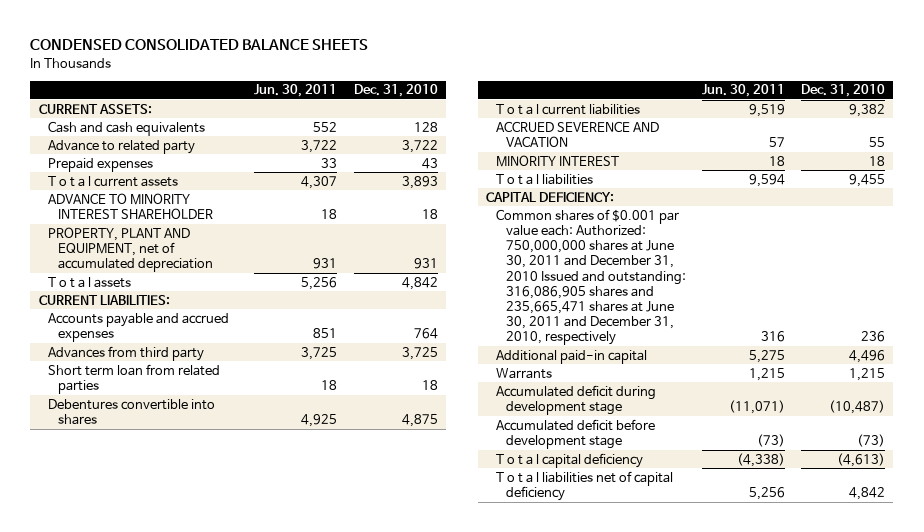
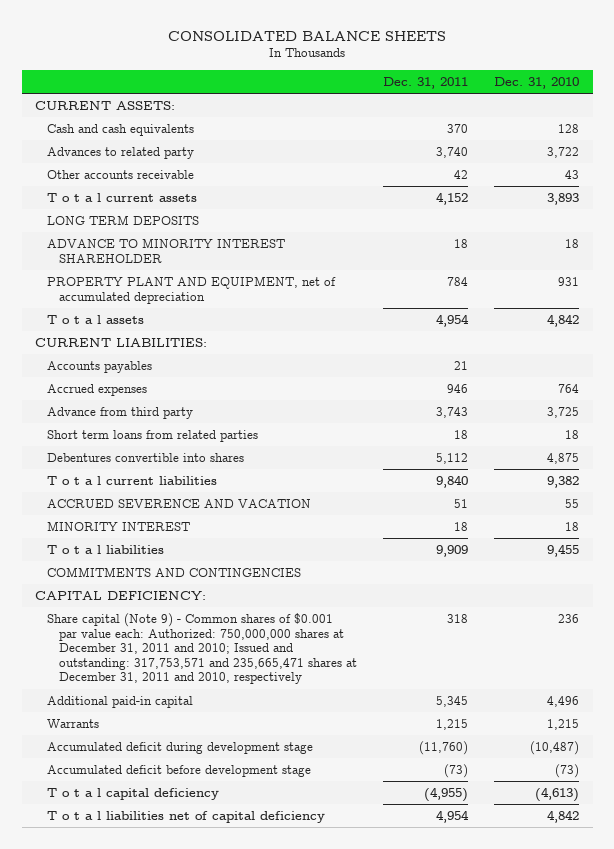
- CONDENSED CONSOLIDATED BALANCE SHEETS
+ CONSOLIDATED BALANCE SHEETS
- | Jun. 30, 2011 | Dec. 31, 2010
+ | Dec. 31, 2011 | Dec. 31, 2010
- Advance to related party | 3,722 | 3,722
- Prepaid expenses | 33 | 43
+ Advances to related party | 3,740 | 3,722
+ Other accounts receivable | 42 | 43
+ LONG TERM DEPOSITS
- PROPERTY, PLANT AND EQUIPMENT, net of accumulated depreciation | 931 | 931
+ PROPERTY PLANT AND EQUIPMENT, net of accumulated depreciation | 784 | 931
- Accounts payable and accrued expenses | 851 | 764
- Advances from third party | 3,725 | 3,725
- Short term loan from related parties | 18 | 18
+ Accounts payables | 21 |
+ Accrued expenses | 946 | 764
+ Advance from third party | 3,743 | 3,725
+ Short term loans from related parties | 18 | 18
+ COMMITMENTS AND CONTINGENCIES
- Common shares of $0.001 par value each: Authorized: 750,000,000 shares at June 30, 2011 and December 31, 2010 Issued and outstanding: 316,086,905 shares and 235,665,471 shares at June 30, 2011 and December 31, 2010, respectively | 316 | 236
+ Share capital (Note 9) - Common shares of $0.001 par value each: Authorized: 750,000,000 shares at December 31, 2011 and 2010; Issued and outstanding: 317,753,571 and 235,665,471 shares at December 31, 2011 and 2010, respectively | 318 | 236

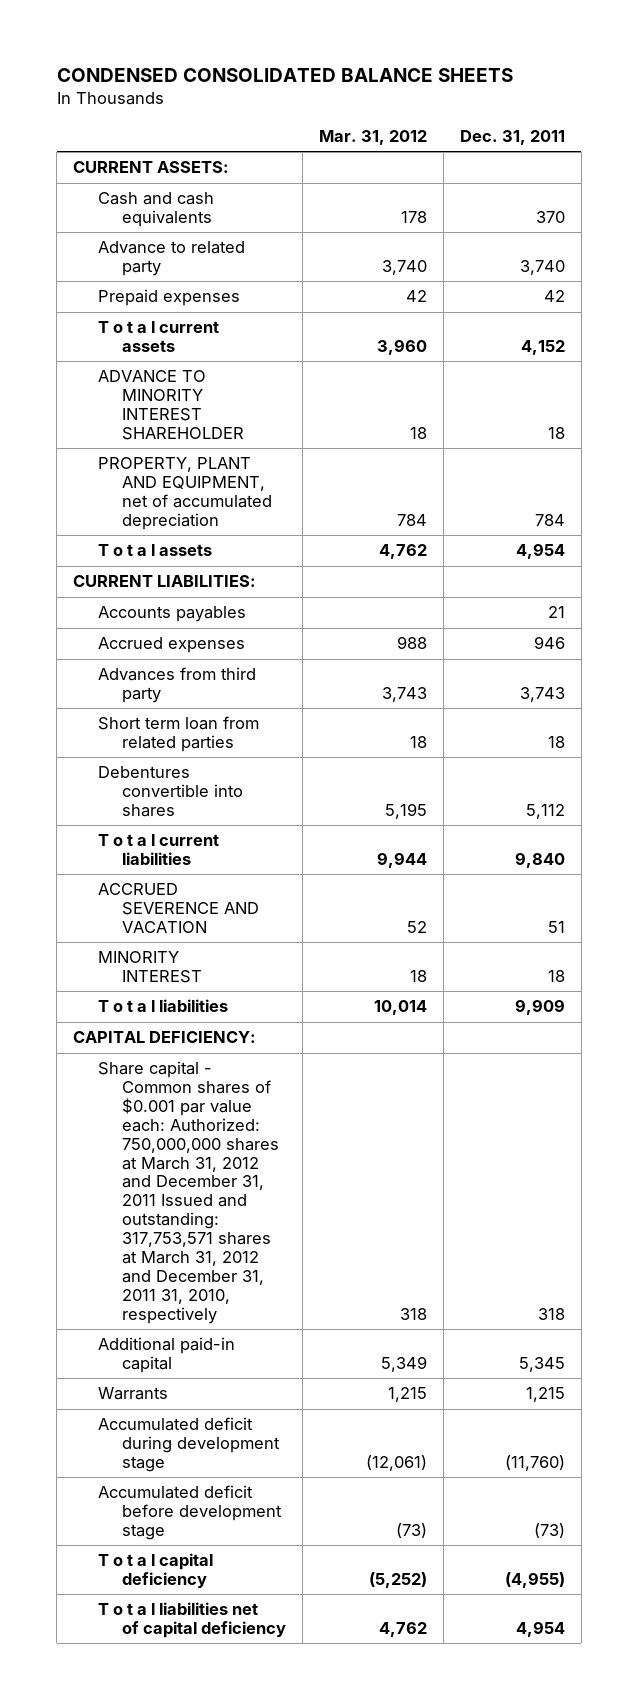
- CONSOLIDATED BALANCE SHEETS
+ CONDENSED CONSOLIDATED BALANCE SHEETS
- | Dec. 31, 2011 | Dec. 31, 2010
+ | Mar. 31, 2012 | Dec. 31, 2011
- Advances to related party | 3,740 | 3,722
- Other accounts receivable | 42 | 43
+ Advance to related party | 3,740 | 3,740
+ Prepaid expenses | 42 | 42
- LONG TERM DEPOSITS
- PROPERTY PLANT AND EQUIPMENT, net of accumulated depreciation | 784 | 931
+ PROPERTY, PLANT AND EQUIPMENT, net of accumulated depreciation | 784 | 784
- Advance from third party | 3,743 | 3,725
- Short term loans from related parties | 18 | 18
+ Advances from third party | 3,743 | 3,743
+ Short term loan from related parties | 18 | 18
- COMMITMENTS AND CONTINGENCIES
- Share capital (Note 9) - Common shares of $0.001 par value each: Authorized: 750,000,000 shares at December 31, 2011 and 2010; Issued and outstanding: 317,753,571 and 235,665,471 shares at December 31, 2011 and 2010, respectively | 318 | 236
+ Share capital - Common shares of $0.001 par value each: Authorized: 750,000,000 shares at March 31, 2012 and December 31, 2011 Issued and outstanding: 317,753,571 shares at March 31, 2012 and December 31, 2011 31, 2010, respectively | 318 | 318

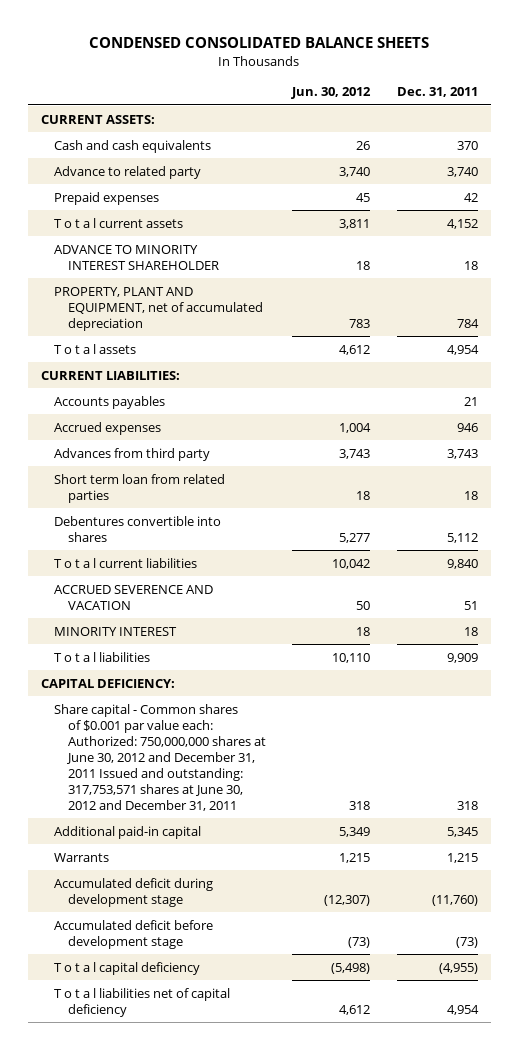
- | Mar. 31, 2012 | Dec. 31, 2011
+ | Jun. 30, 2012 | Dec. 31, 2011
- Share capital - Common shares of $0.001 par value each: Authorized: 750,000,000 shares at March 31, 2012 and December 31, 2011 Issued and outstanding: 317,753,571 shares at March 31, 2012 and December 31, 2011 31, 2010, respectively | 318 | 318
+ Share capital - Common shares of $0.001 par value each: Authorized: 750,000,000 shares at June 30, 2012 and December 31, 2011 Issued and outstanding: 317,753,571 shares at June 30, 2012 and December 31, 2011 | 318 | 318

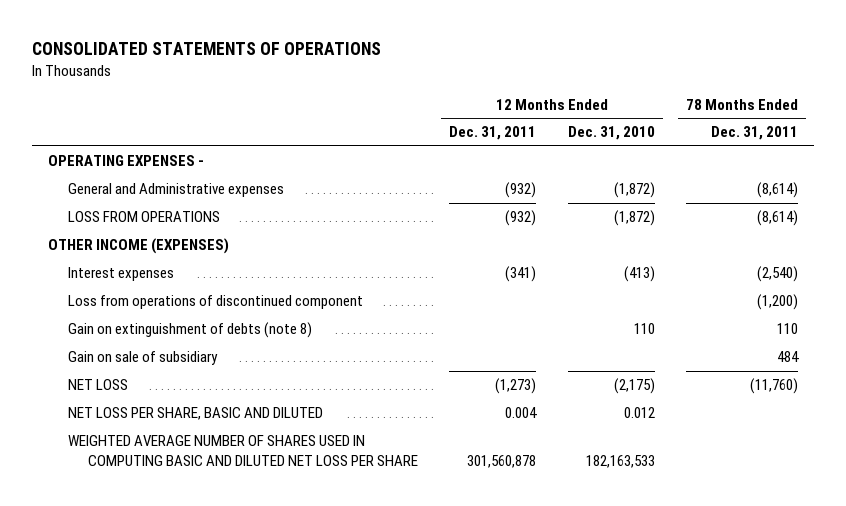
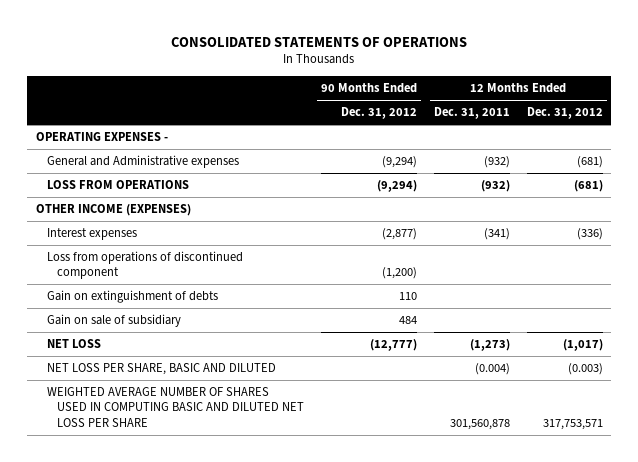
- | 12 Months Ended Dec. 31, 2011 | 12 Months Ended Dec. 31, 2010 | 78 Months Ended Dec. 31, 2011
+ | 90 Months Ended Dec. 31, 2012 | 12 Months Ended Dec. 31, 2011 | 12 Months Ended Dec. 31, 2012
- Gain on extinguishment of debts (note 8) | | 110 | 110
+ Gain on extinguishment of debts | 110 | |
- NET LOSS PER SHARE, BASIC AND DILUTED | 0.004 | 0.012 |
+ NET LOSS PER SHARE, BASIC AND DILUTED | | (0.004) | (0.003)

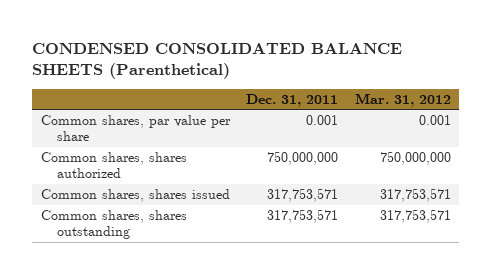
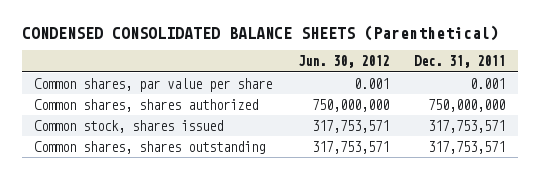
- | Dec. 31, 2011 | Mar. 31, 2012
+ | Jun. 30, 2012 | Dec. 31, 2011
- Common shares, shares issued | 317,753,571 | 317,753,571
+ Common stock, shares issued | 317,753,571 | 317,753,571

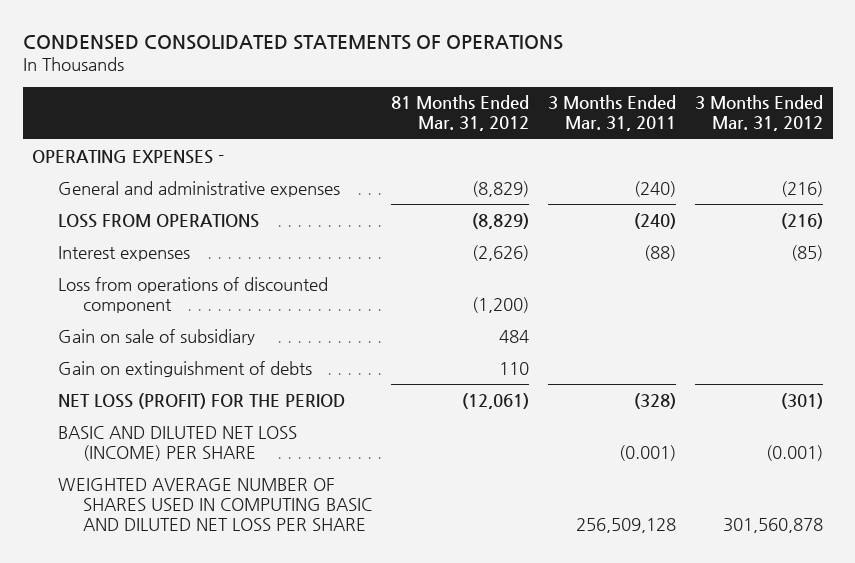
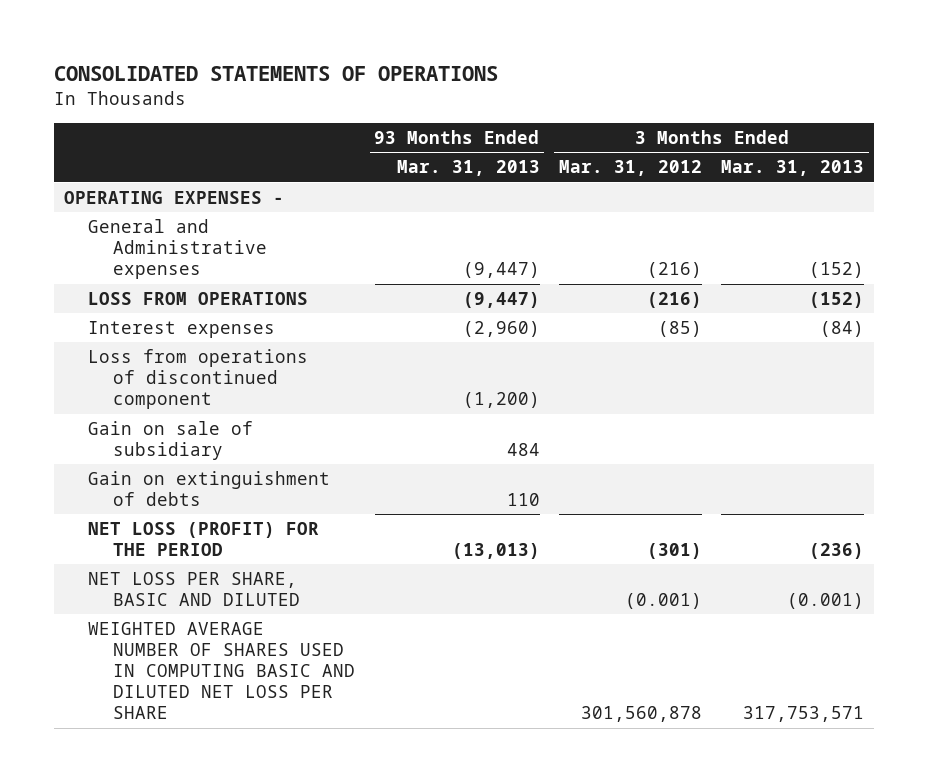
- CONDENSED CONSOLIDATED STATEMENTS OF OPERATIONS
+ CONSOLIDATED STATEMENTS OF OPERATIONS
- | 81 Months Ended Mar. 31, 2012 | 3 Months Ended Mar. 31, 2011 | 3 Months Ended Mar. 31, 2012
+ | 93 Months Ended Mar. 31, 2013 | 3 Months Ended Mar. 31, 2012 | 3 Months Ended Mar. 31, 2013
- General and administrative expenses | (8,829) | (240) | (216)
+ General and Administrative expenses | (9,447) | (216) | (152)
- Loss from operations of discounted component | (1,200) | |
+ Loss from operations of discontinued component | (1,200) | |
- BASIC AND DILUTED NET LOSS (INCOME) PER SHARE | | (0.001) | (0.001)
+ NET LOSS PER SHARE, BASIC AND DILUTED | | (0.001) | (0.001)

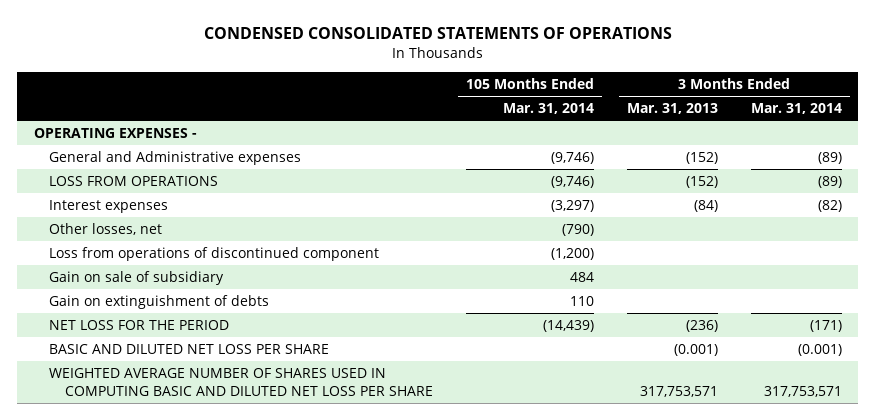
- CONSOLIDATED STATEMENTS OF OPERATIONS
+ CONDENSED CONSOLIDATED STATEMENTS OF OPERATIONS
- | 93 Months Ended Mar. 31, 2013 | 3 Months Ended Mar. 31, 2012 | 3 Months Ended Mar. 31, 2013
+ | 105 Months Ended Mar. 31, 2014 | 3 Months Ended Mar. 31, 2013 | 3 Months Ended Mar. 31, 2014
+ Other losses, net | (790) | |
- NET LOSS (PROFIT) FOR THE PERIOD | (13,013) | (301) | (236)
- NET LOSS PER SHARE, BASIC AND DILUTED | | (0.001) | (0.001)
+ NET LOSS FOR THE PERIOD | (14,439) | (236) | (171)
+ BASIC AND DILUTED NET LOSS PER SHARE | | (0.001) | (0.001)

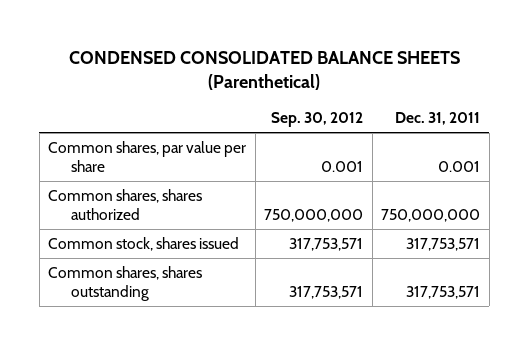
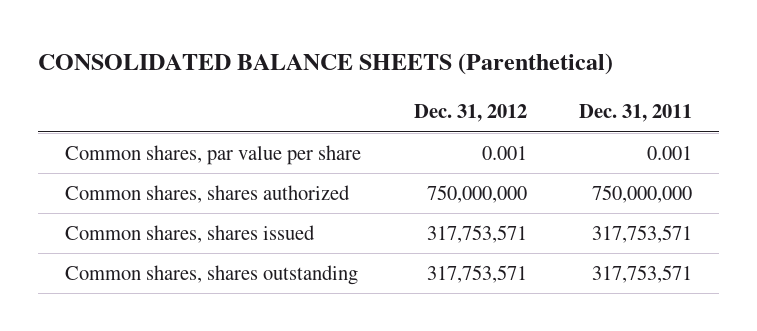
- CONDENSED CONSOLIDATED BALANCE SHEETS (Parenthetical)
+ CONSOLIDATED BALANCE SHEETS (Parenthetical)
- | Sep. 30, 2012 | Dec. 31, 2011
+ | Dec. 31, 2012 | Dec. 31, 2011
- Common stock, shares issued | 317,753,571 | 317,753,571
+ Common shares, shares issued | 317,753,571 | 317,753,571

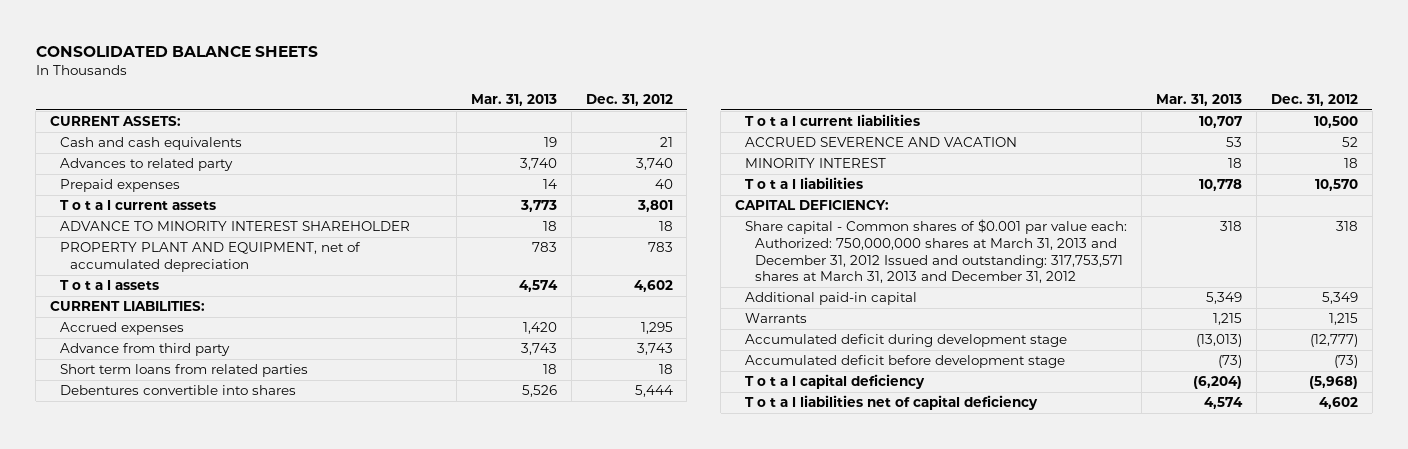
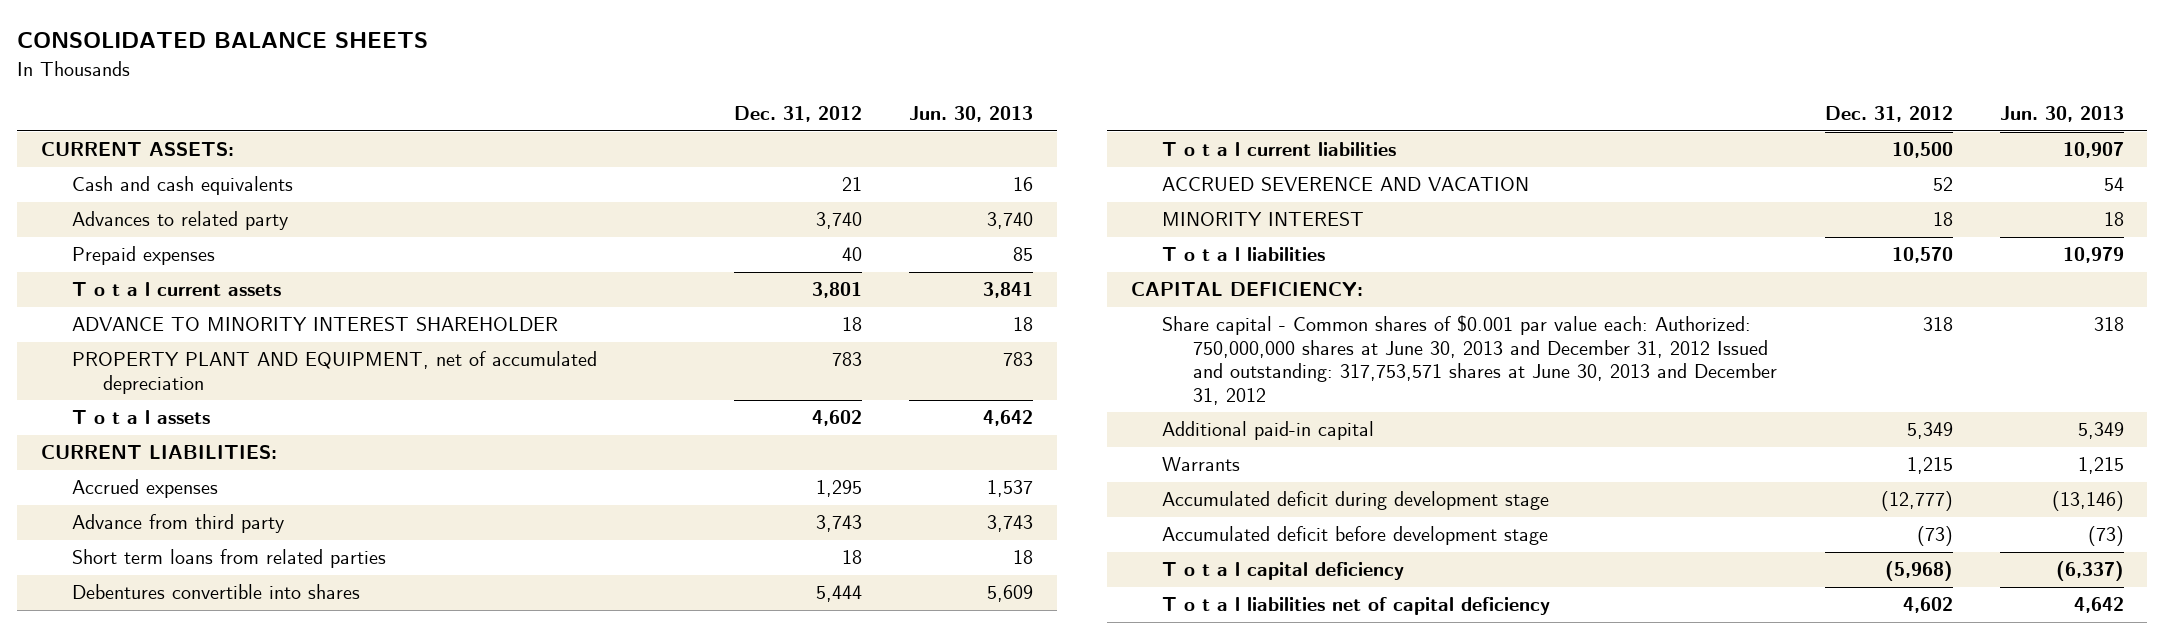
- | Mar. 31, 2013 | Dec. 31, 2012
+ | Dec. 31, 2012 | Jun. 30, 2013
- Share capital - Common shares of $0.001 par value each: Authorized: 750,000,000 shares at March 31, 2013 and December 31, 2012 Issued and outstanding: 317,753,571 shares at March 31, 2013 and December 31, 2012 | 318 | 318
+ Share capital - Common shares of $0.001 par value each: Authorized: 750,000,000 shares at June 30, 2013 and December 31, 2012 Issued and outstanding: 317,753,571 shares at June 30, 2013 and December 31, 2012 | 318 | 318

